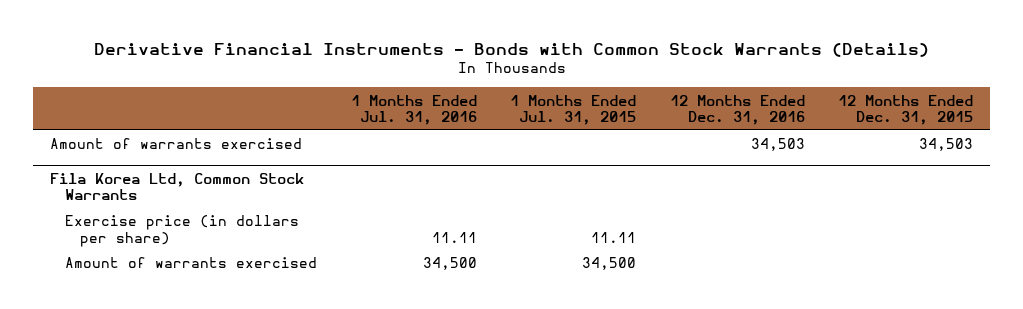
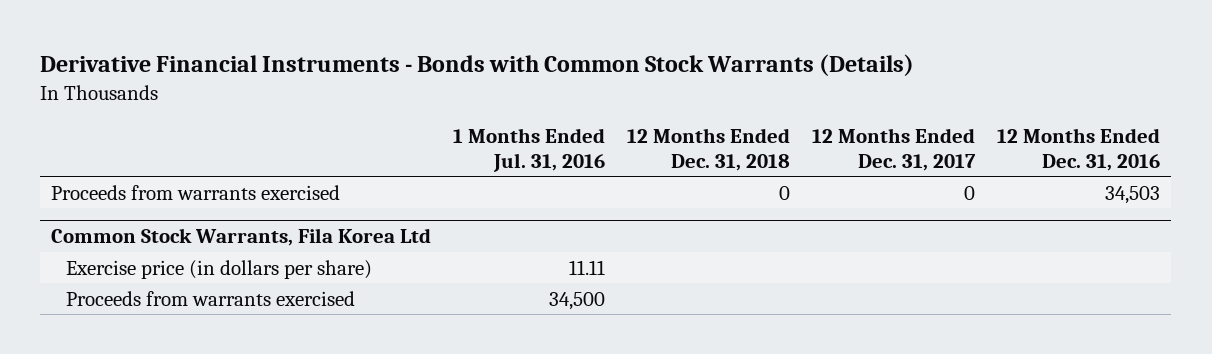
- | 1 Months Ended Jul. 31, 2016 | 1 Months Ended Jul. 31, 2015 | 12 Months Ended Dec. 31, 2016 | 12 Months Ended Dec. 31, 2015
+ | 1 Months Ended Jul. 31, 2016 | 12 Months Ended Dec. 31, 2018 | 12 Months Ended Dec. 31, 2017 | 12 Months Ended Dec. 31, 2016
- Amount of warrants exercised | | | 34,503 | 34,503
- Fila Korea Ltd, Common Stock Warrants
+ Proceeds from warrants exercised | | 0 | 0 | 34,503
+ Common Stock Warrants, Fila Korea Ltd
- Amount of warrants exercised | 34,500 | 34,500 | |
+ Proceeds from warrants exercised | 34,500 | | |

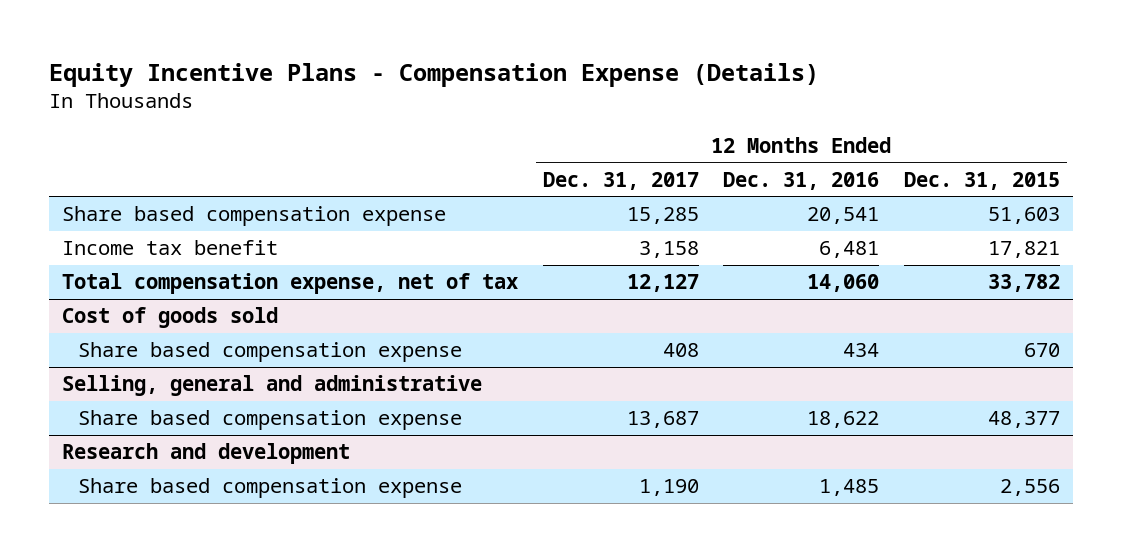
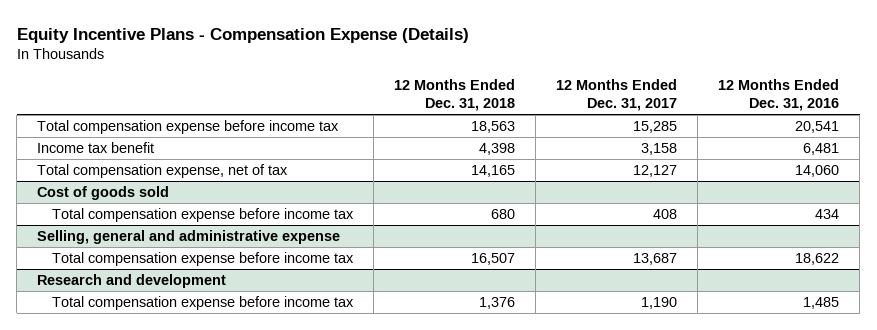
- | 12 Months Ended Dec. 31, 2017 | 12 Months Ended Dec. 31, 2016 | 12 Months Ended Dec. 31, 2015
+ | 12 Months Ended Dec. 31, 2018 | 12 Months Ended Dec. 31, 2017 | 12 Months Ended Dec. 31, 2016
- Share based compensation expense | 15,285 | 20,541 | 51,603
+ Total compensation expense before income tax | 18,563 | 15,285 | 20,541
@ Cost of goods sold
- Share based compensation expense | 408 | 434 | 670
- Selling, general and administrative
- Share based compensation expense | 13,687 | 18,622 | 48,377
@ Cost of goods sold
+ Total compensation expense before income tax | 680 | 408 | 434
+ Selling, general and administrative expense
+ Total compensation expense before income tax | 16,507 | 13,687 | 18,622
@ Research and development
- Share based compensation expense | 1,190 | 1,485 | 2,556
+ Total compensation expense before income tax | 1,376 | 1,190 | 1,485

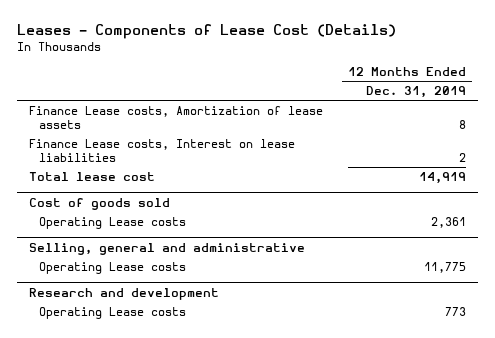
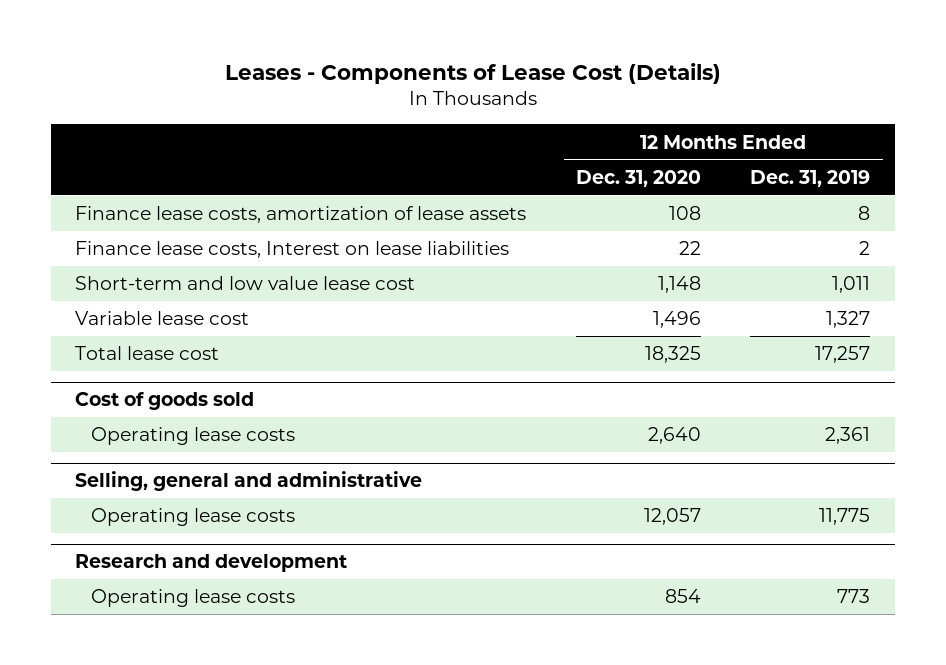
- | 12 Months Ended Dec. 31, 2019
+ | 12 Months Ended Dec. 31, 2020 | 12 Months Ended Dec. 31, 2019
- Finance Lease costs, Amortization of lease assets | 8
- Finance Lease costs, Interest on lease liabilities | 2
- Total lease cost | 14,919
+ Finance lease costs, amortization of lease assets | 108 | 8
+ Finance lease costs, Interest on lease liabilities | 22 | 2
+ Short-term and low value lease cost | 1,148 | 1,011
+ Variable lease cost | 1,496 | 1,327
+ Total lease cost | 18,325 | 17,257
@ Cost of goods sold
- Operating Lease costs | 2,361
+ Operating lease costs | 2,640 | 2,361
@ Selling, general and administrative
- Operating Lease costs | 11,775
+ Operating lease costs | 12,057 | 11,775
@ Research and development
- Operating Lease costs | 773
+ Operating lease costs | 854 | 773

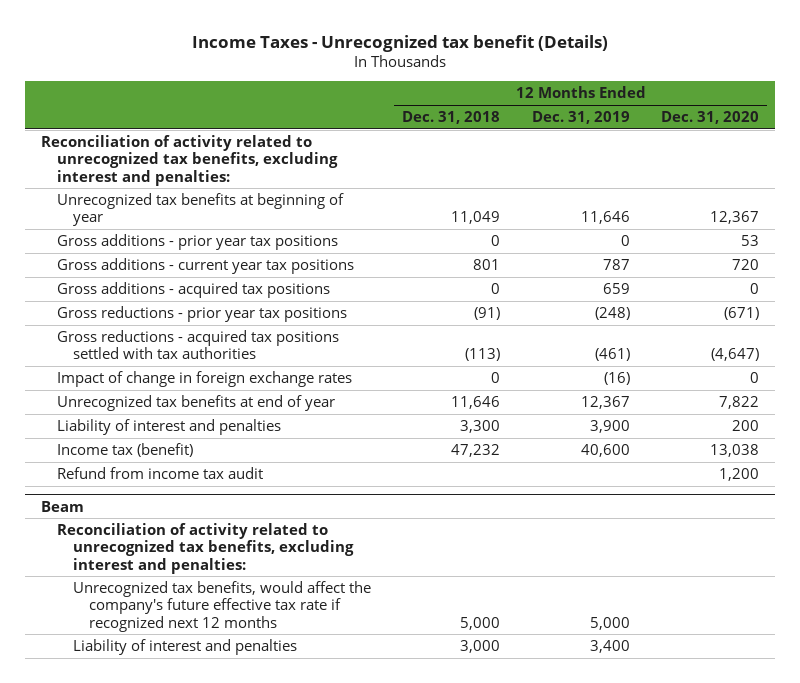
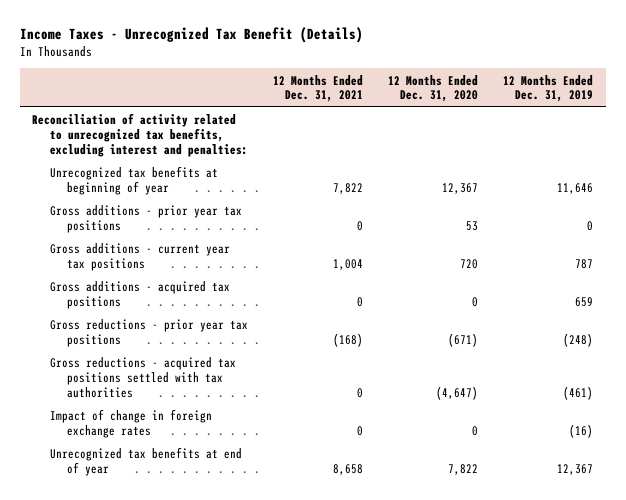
- Income Taxes - Unrecognized tax benefit (Details)
+ Income Taxes - Unrecognized Tax Benefit (Details)
- | 12 Months Ended Dec. 31, 2018 | 12 Months Ended Dec. 31, 2019 | 12 Months Ended Dec. 31, 2020
+ | 12 Months Ended Dec. 31, 2021 | 12 Months Ended Dec. 31, 2020 | 12 Months Ended Dec. 31, 2019
- Liability of interest and penalties | 3,300 | 3,900 | 200
- Income tax (benefit) | 47,232 | 40,600 | 13,038
- Refund from income tax audit | | | 1,200
- Beam
- Reconciliation of activity related to unrecognized tax benefits, excluding interest and penalties:
- Unrecognized tax benefits, would affect the company's future effective tax rate if recognized next 12 months | 5,000 | 5,000 |
- Liability of interest and penalties | 3,000 | 3,400 |

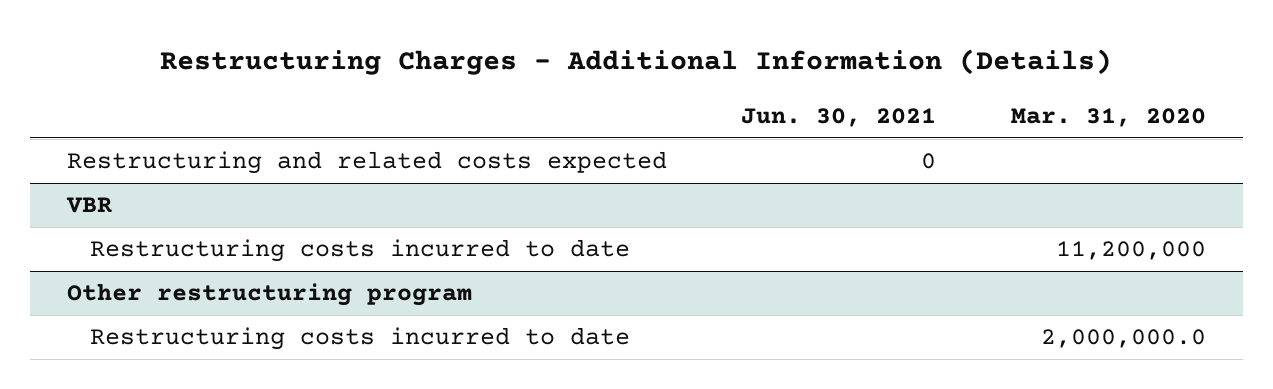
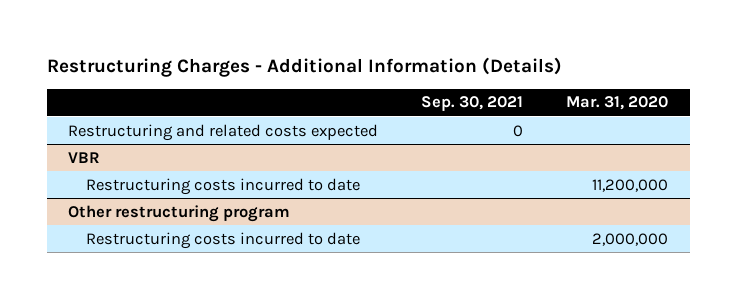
- | Jun. 30, 2021 | Mar. 31, 2020
+ | Sep. 30, 2021 | Mar. 31, 2020
@ Other restructuring program
- Restructuring costs incurred to date | | 2,000,000.0
+ Restructuring costs incurred to date | | 2,000,000

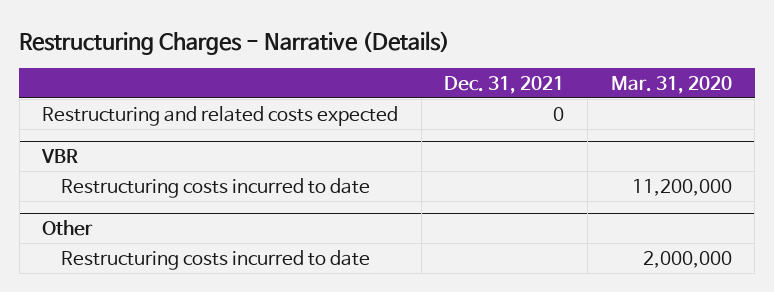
- Restructuring Charges - Additional Information (Details)
+ Restructuring Charges - Narrative (Details)
- | Sep. 30, 2021 | Mar. 31, 2020
+ | Dec. 31, 2021 | Mar. 31, 2020
- Other restructuring program
+ Other

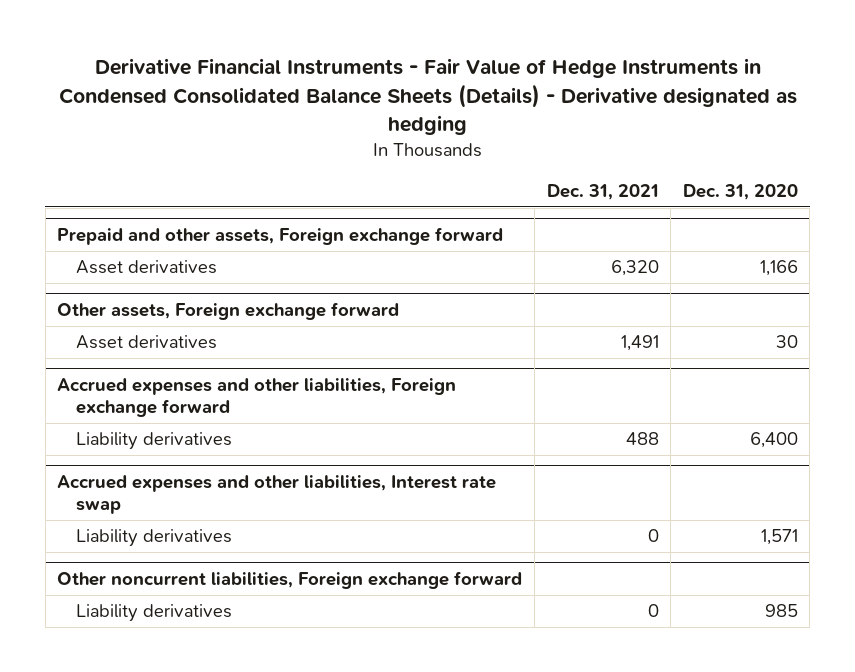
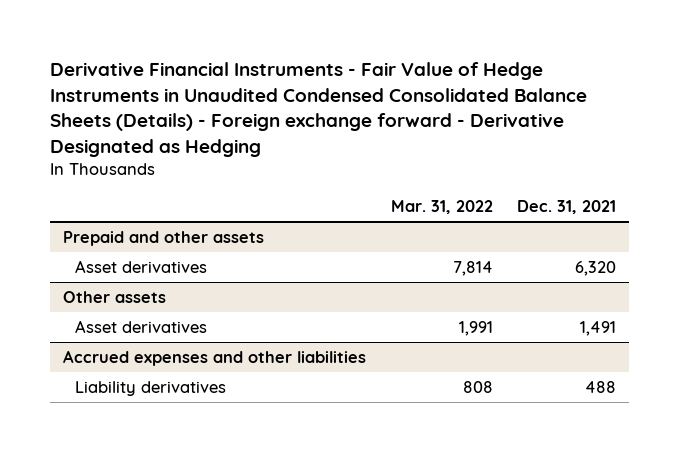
- Derivative Financial Instruments - Fair Value of Hedge Instruments in Condensed Consolidated Balance Sheets (Details) - Derivative designated as hedging
+ Derivative Financial Instruments - Fair Value of Hedge Instruments in Unaudited Condensed Consolidated Balance Sheets (Details) - Foreign exchange forward - Derivative Designated as Hedging
- | Dec. 31, 2021 | Dec. 31, 2020
+ | Mar. 31, 2022 | Dec. 31, 2021
- Prepaid and other assets, Foreign exchange forward
+ Prepaid and other assets
- Other assets, Foreign exchange forward
+ Other assets
- Accrued expenses and other liabilities, Foreign exchange forward
+ Accrued expenses and other liabilities
- Accrued expenses and other liabilities, Interest rate swap
- Liability derivatives | 0 | 1,571
- Other noncurrent liabilities, Foreign exchange forward
- Liability derivatives | 0 | 985

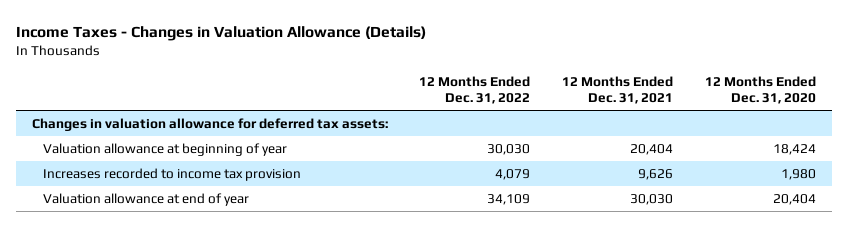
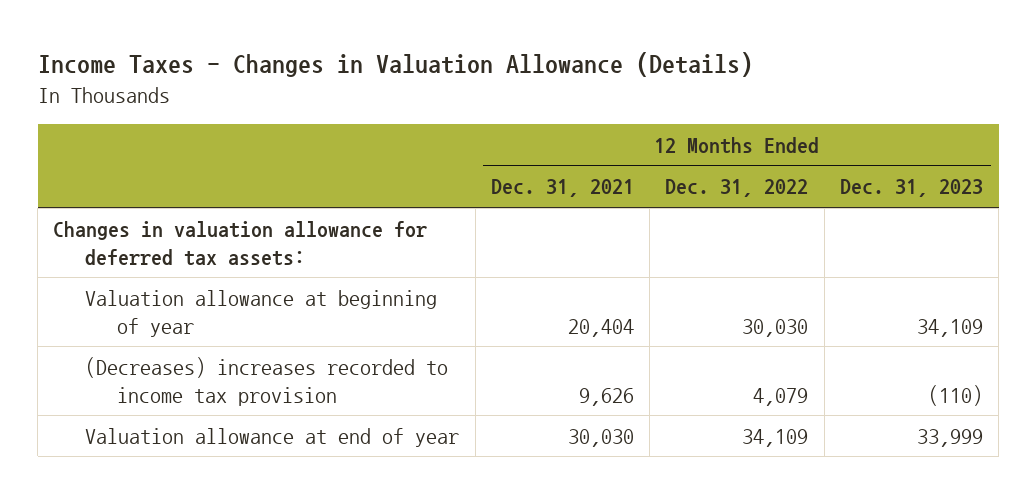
- | 12 Months Ended Dec. 31, 2022 | 12 Months Ended Dec. 31, 2021 | 12 Months Ended Dec. 31, 2020
+ | 12 Months Ended Dec. 31, 2021 | 12 Months Ended Dec. 31, 2022 | 12 Months Ended Dec. 31, 2023
- Increases recorded to income tax provision | 4,079 | 9,626 | 1,980
+ (Decreases) increases recorded to income tax provision | 9,626 | 4,079 | (110)

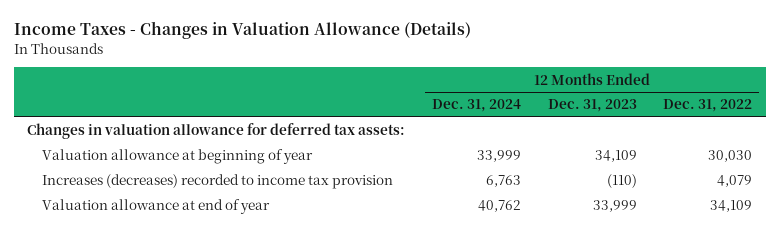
- | 12 Months Ended Dec. 31, 2021 | 12 Months Ended Dec. 31, 2022 | 12 Months Ended Dec. 31, 2023
+ | 12 Months Ended Dec. 31, 2024 | 12 Months Ended Dec. 31, 2023 | 12 Months Ended Dec. 31, 2022
- (Decreases) increases recorded to income tax provision | 9,626 | 4,079 | (110)
+ Increases (decreases) recorded to income tax provision | 6,763 | (110) | 4,079

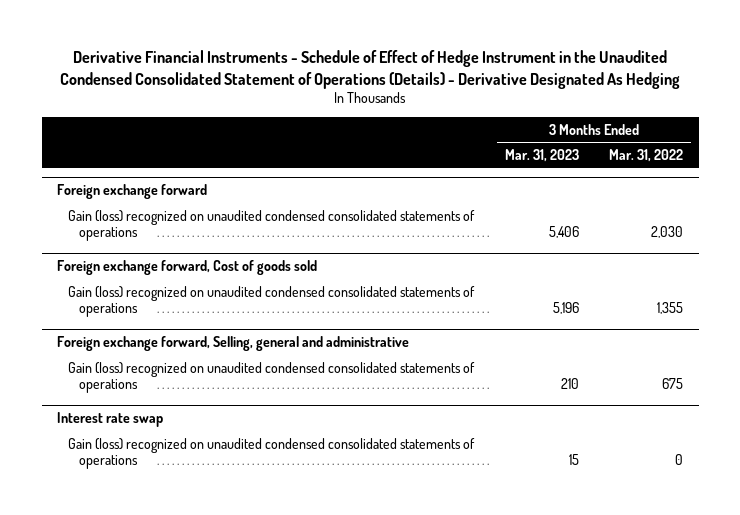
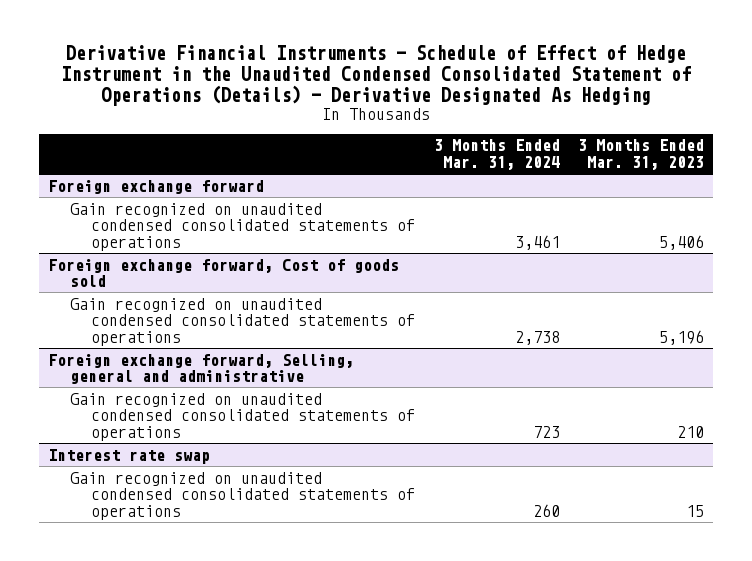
- | 3 Months Ended Mar. 31, 2023 | 3 Months Ended Mar. 31, 2022
+ | 3 Months Ended Mar. 31, 2024 | 3 Months Ended Mar. 31, 2023
@ Foreign exchange forward
- Gain (loss) recognized on unaudited condensed consolidated statements of operations | 5,406 | 2,030
+ Gain recognized on unaudited condensed consolidated statements of operations | 3,461 | 5,406
@ Foreign exchange forward, Cost of goods sold
- Gain (loss) recognized on unaudited condensed consolidated statements of operations | 5,196 | 1,355
+ Gain recognized on unaudited condensed consolidated statements of operations | 2,738 | 5,196
@ Foreign exchange forward, Selling, general and administrative
- Gain (loss) recognized on unaudited condensed consolidated statements of operations | 210 | 675
+ Gain recognized on unaudited condensed consolidated statements of operations | 723 | 210
@ Interest rate swap
- Gain (loss) recognized on unaudited condensed consolidated statements of operations | 15 | 0
+ Gain recognized on unaudited condensed consolidated statements of operations | 260 | 15

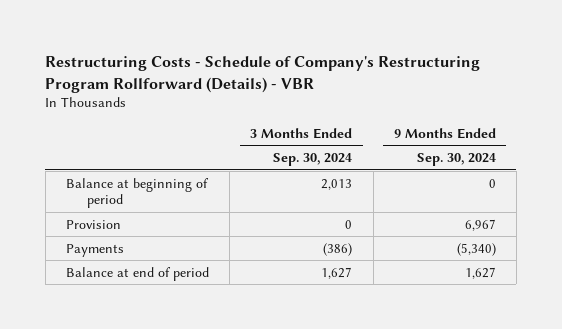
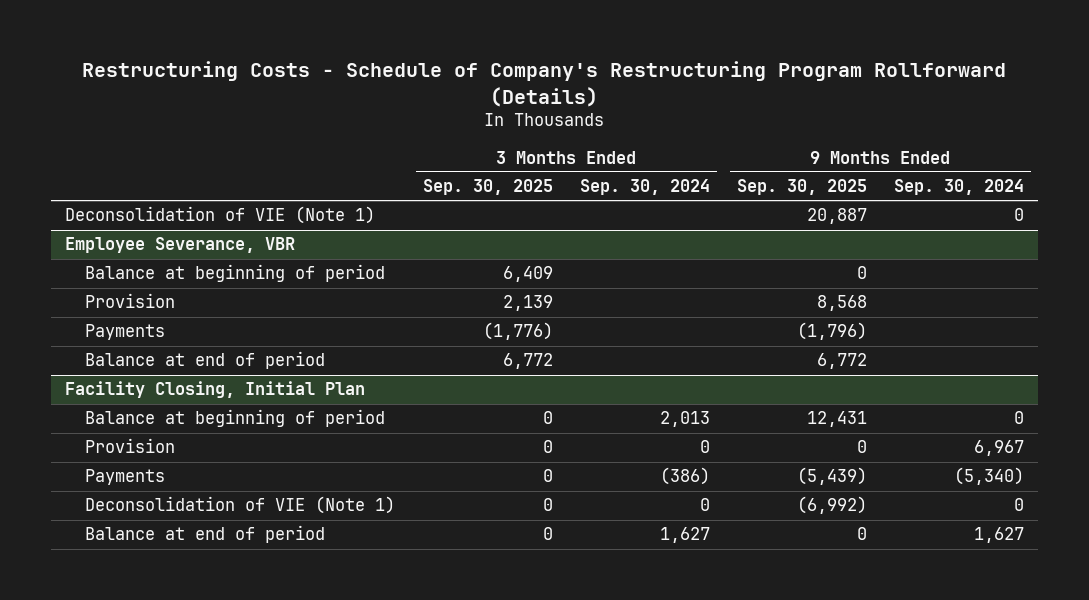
- Restructuring Costs - Schedule of Company's Restructuring Program Rollforward (Details) - VBR
+ Restructuring Costs - Schedule of Company's Restructuring Program Rollforward (Details)
- | 3 Months Ended Sep. 30, 2024 | 9 Months Ended Sep. 30, 2024
+ | 3 Months Ended Sep. 30, 2025 | 3 Months Ended Sep. 30, 2024 | 9 Months Ended Sep. 30, 2025 | 9 Months Ended Sep. 30, 2024
+ Deconsolidation of VIE (Note 1) | | | 20,887 | 0
+ Employee Severance, VBR
+ Balance at beginning of period | 6,409 | | 0 |
+ Provision | 2,139 | | 8,568 |
+ Payments | (1,776) | | (1,796) |
+ Balance at end of period | 6,772 | | 6,772 |
+ Facility Closing, Initial Plan
+ Deconsolidation of VIE (Note 1) | 0 | 0 | (6,992) | 0

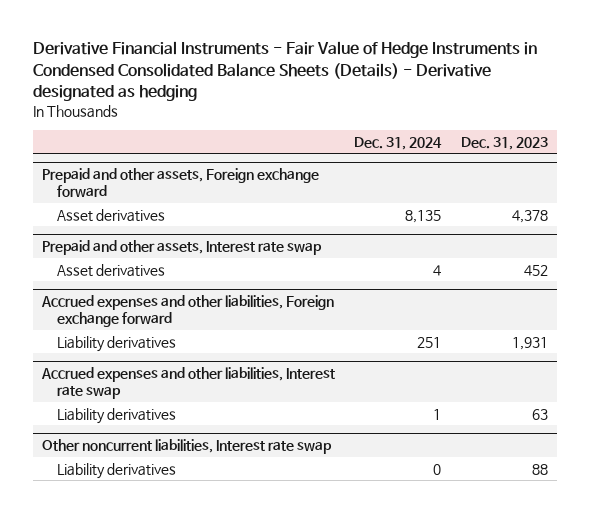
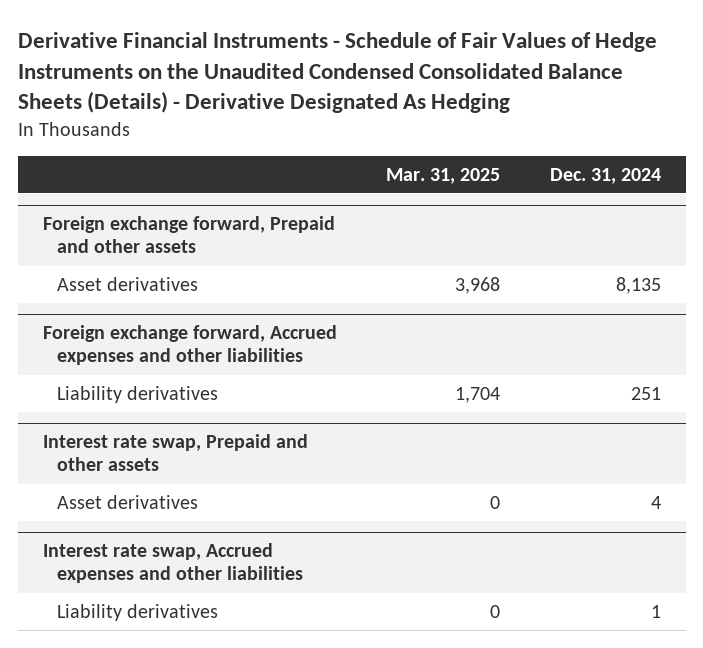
- Derivative Financial Instruments - Fair Value of Hedge Instruments in Condensed Consolidated Balance Sheets (Details) - Derivative designated as hedging
+ Derivative Financial Instruments - Schedule of Fair Values of Hedge Instruments on the Unaudited Condensed Consolidated Balance Sheets (Details) - Derivative Designated As Hedging
- | Dec. 31, 2024 | Dec. 31, 2023
+ | Mar. 31, 2025 | Dec. 31, 2024
- Prepaid and other assets, Foreign exchange forward
+ Foreign exchange forward, Prepaid and other assets
- Prepaid and other assets, Interest rate swap
- Asset derivatives | 4 | 452
- Accrued expenses and other liabilities, Foreign exchange forward
+ Foreign exchange forward, Accrued expenses and other liabilities
- Accrued expenses and other liabilities, Interest rate swap
+ Interest rate swap, Prepaid and other assets
+ Asset derivatives | 0 | 4
+ Interest rate swap, Accrued expenses and other liabilities
- Other noncurrent liabilities, Interest rate swap
- Liability derivatives | 0 | 88

